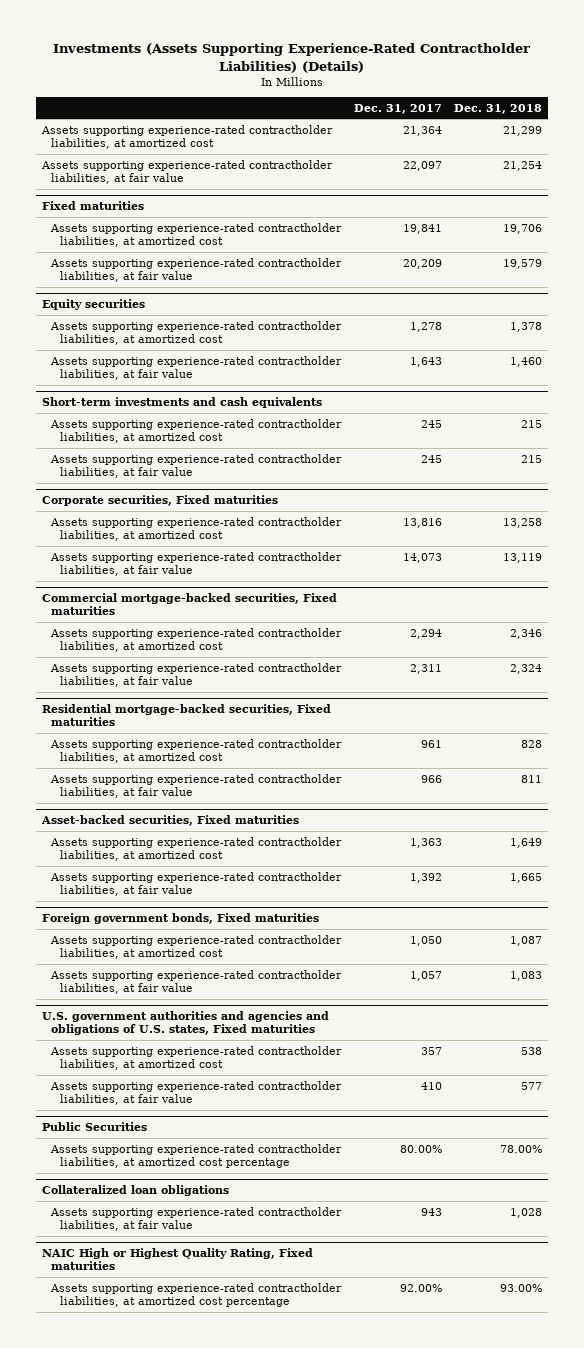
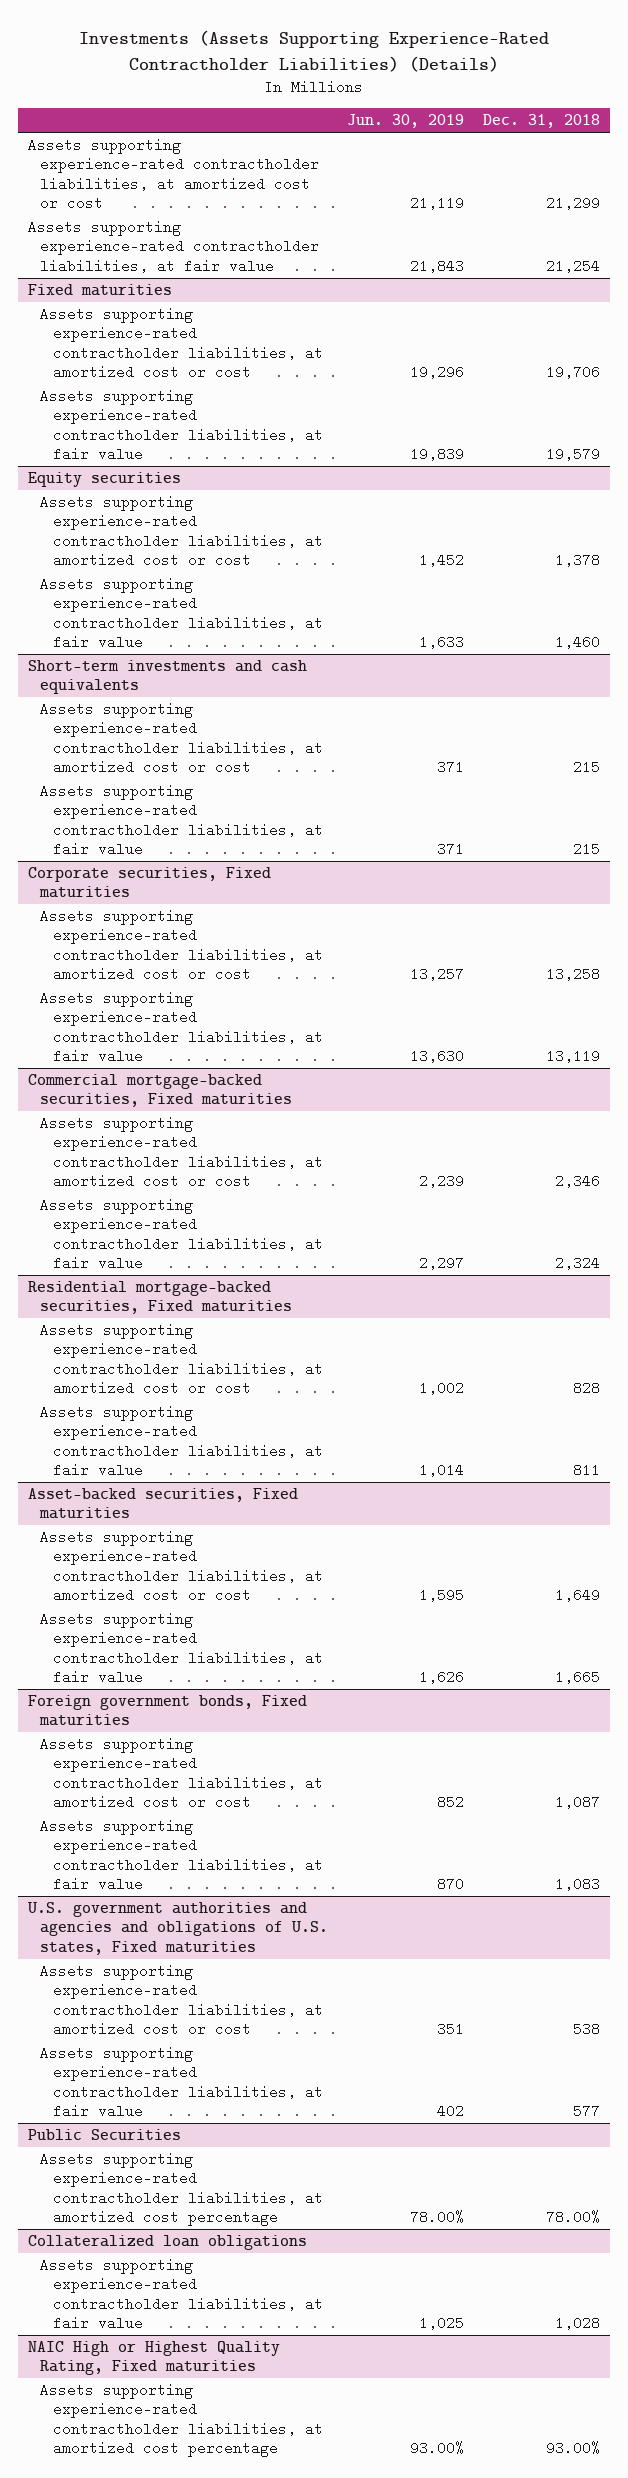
- | Dec. 31, 2017 | Dec. 31, 2018
+ | Jun. 30, 2019 | Dec. 31, 2018
- Assets supporting experience-rated contractholder liabilities, at amortized cost | 21,364 | 21,299
+ Assets supporting experience-rated contractholder liabilities, at amortized cost or cost | 21,119 | 21,299
@ Fixed maturities
- Assets supporting experience-rated contractholder liabilities, at amortized cost | 19,841 | 19,706
+ Assets supporting experience-rated contractholder liabilities, at amortized cost or cost | 19,296 | 19,706
@ Equity securities
- Assets supporting experience-rated contractholder liabilities, at amortized cost | 1,278 | 1,378
+ Assets supporting experience-rated contractholder liabilities, at amortized cost or cost | 1,452 | 1,378
@ Short-term investments and cash equivalents
- Assets supporting experience-rated contractholder liabilities, at amortized cost | 245 | 215
+ Assets supporting experience-rated contractholder liabilities, at amortized cost or cost | 371 | 215
@ Corporate securities, Fixed maturities
- Assets supporting experience-rated contractholder liabilities, at amortized cost | 13,816 | 13,258
+ Assets supporting experience-rated contractholder liabilities, at amortized cost or cost | 13,257 | 13,258
@ Commercial mortgage-backed securities, Fixed maturities
- Assets supporting experience-rated contractholder liabilities, at amortized cost | 2,294 | 2,346
+ Assets supporting experience-rated contractholder liabilities, at amortized cost or cost | 2,239 | 2,346
@ Residential mortgage-backed securities, Fixed maturities
- Assets supporting experience-rated contractholder liabilities, at amortized cost | 961 | 828
+ Assets supporting experience-rated contractholder liabilities, at amortized cost or cost | 1,002 | 828
@ Asset-backed securities, Fixed maturities
- Assets supporting experience-rated contractholder liabilities, at amortized cost | 1,363 | 1,649
+ Assets supporting experience-rated contractholder liabilities, at amortized cost or cost | 1,595 | 1,649
@ Foreign government bonds, Fixed maturities
- Assets supporting experience-rated contractholder liabilities, at amortized cost | 1,050 | 1,087
+ Assets supporting experience-rated contractholder liabilities, at amortized cost or cost | 852 | 1,087
@ U.S. government authorities and agencies and obligations of U.S. states, Fixed maturities
- Assets supporting experience-rated contractholder liabilities, at amortized cost | 357 | 538
+ Assets supporting experience-rated contractholder liabilities, at amortized cost or cost | 351 | 538

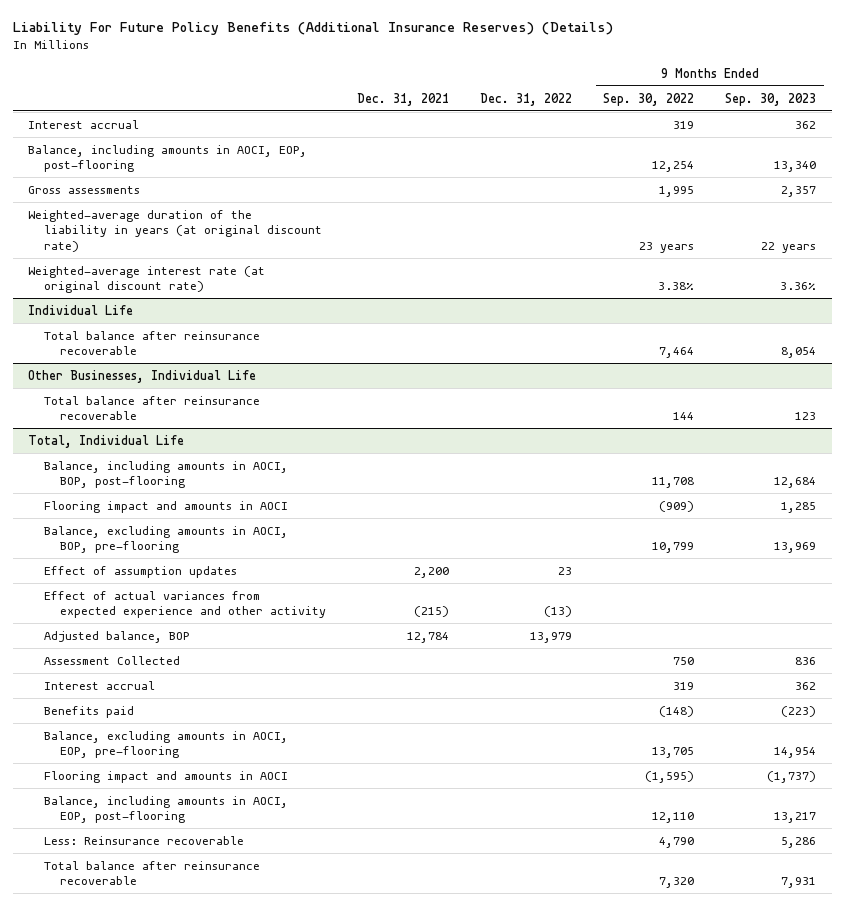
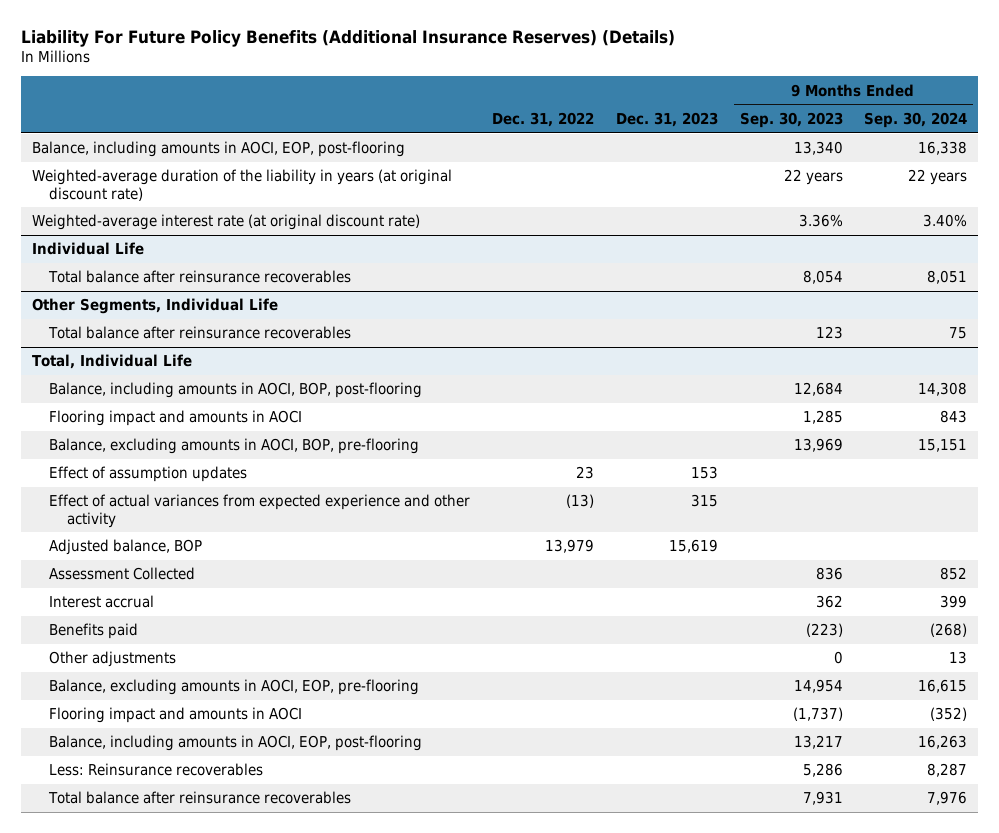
- | Dec. 31, 2021 | Dec. 31, 2022 | 9 Months Ended Sep. 30, 2022 | 9 Months Ended Sep. 30, 2023
+ | Dec. 31, 2022 | Dec. 31, 2023 | 9 Months Ended Sep. 30, 2023 | 9 Months Ended Sep. 30, 2024
- Interest accrual | | | 319 | 362
- Gross assessments | | | 1,995 | 2,357
@ Individual Life
- Total balance after reinsurance recoverable | | | 7,464 | 8,054
- Other Businesses, Individual Life
- Total balance after reinsurance recoverable | | | 144 | 123
@ Individual Life
+ Total balance after reinsurance recoverables | | | 8,054 | 8,051
+ Other Segments, Individual Life
+ Total balance after reinsurance recoverables | | | 123 | 75
@ Total, Individual Life
+ Other adjustments | | | 0 | 13
- Less: Reinsurance recoverable | | | 4,790 | 5,286
- Total balance after reinsurance recoverable | | | 7,320 | 7,931
+ Less: Reinsurance recoverables | | | 5,286 | 8,287
+ Total balance after reinsurance recoverables | | | 7,931 | 7,976

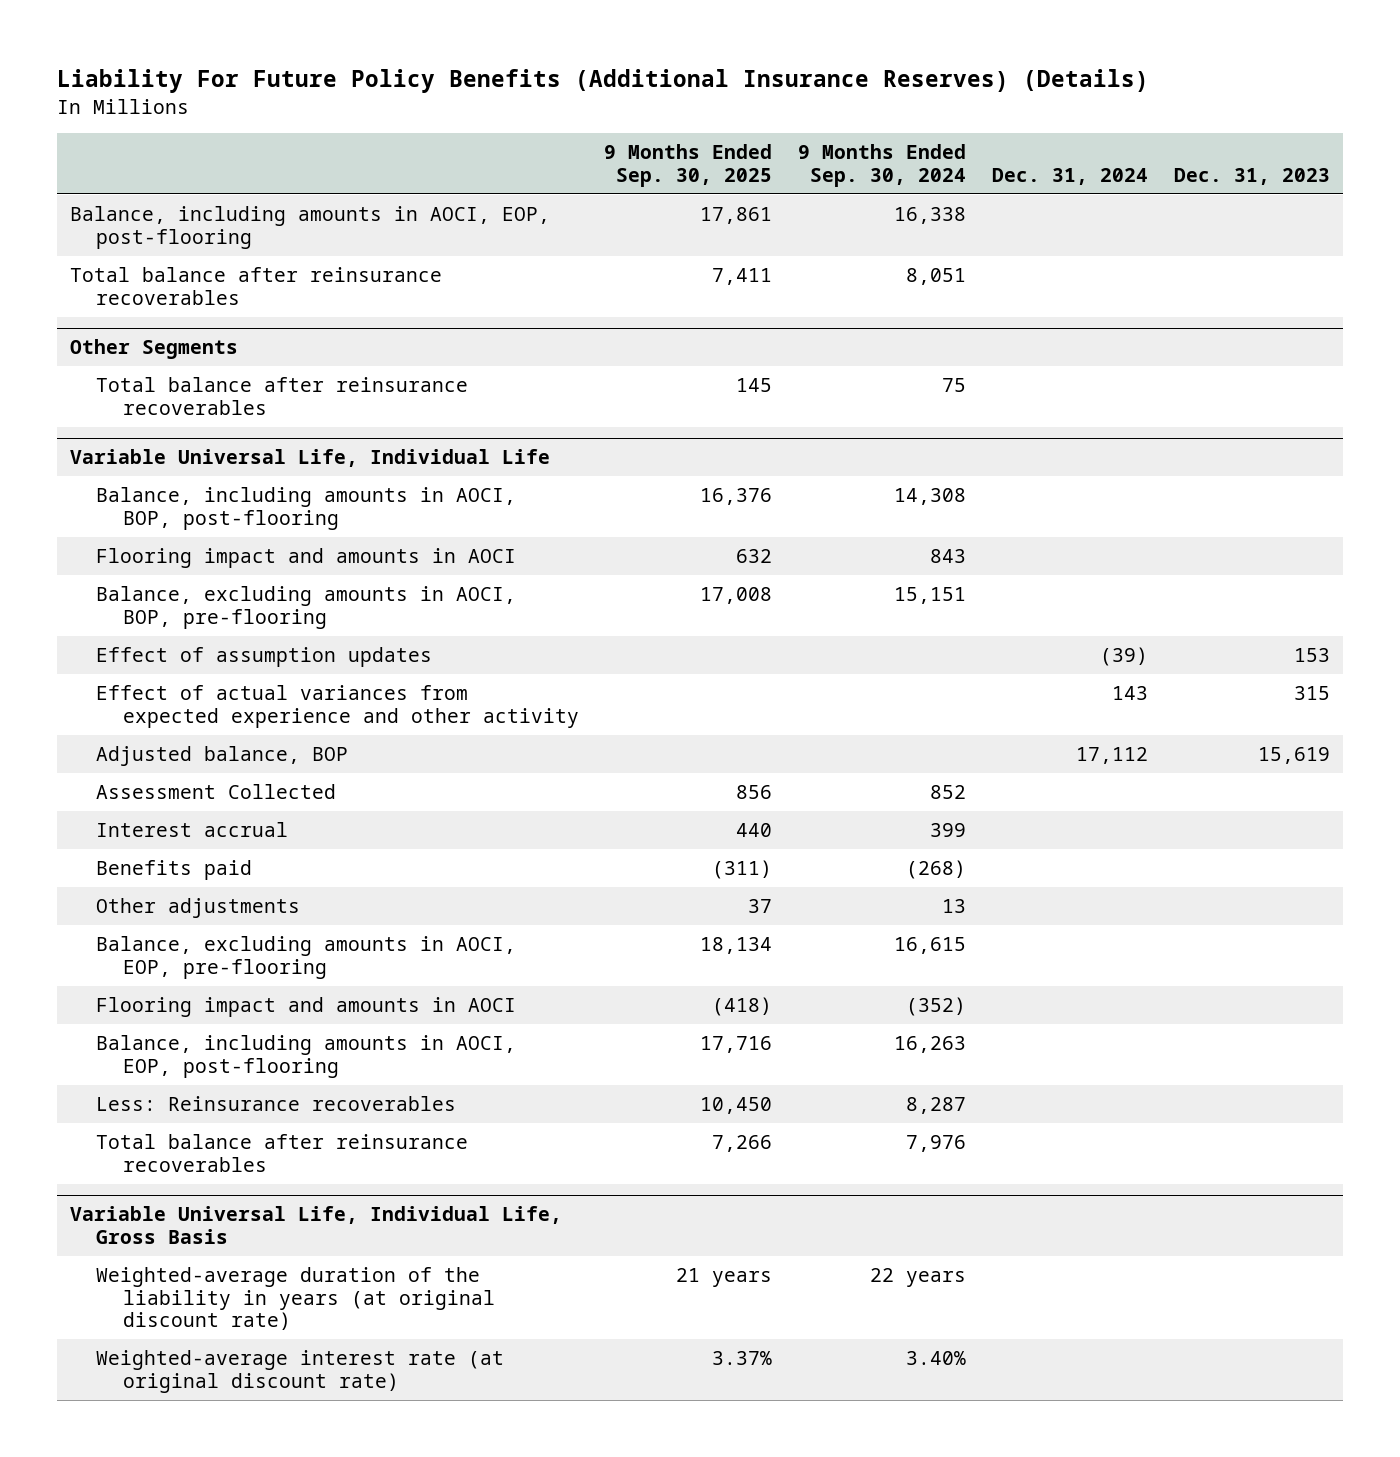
- | Dec. 31, 2022 | Dec. 31, 2023 | 9 Months Ended Sep. 30, 2023 | 9 Months Ended Sep. 30, 2024
+ | 9 Months Ended Sep. 30, 2025 | 9 Months Ended Sep. 30, 2024 | Dec. 31, 2024 | Dec. 31, 2023
- Weighted-average duration of the liability in years (at original discount rate) | | | 22 years | 22 years
- Weighted-average interest rate (at original discount rate) | | | 3.36% | 3.40%
- Individual Life
- Other Segments, Individual Life
+ Other Segments
- Total, Individual Life
+ Variable Universal Life, Individual Life
+ Variable Universal Life, Individual Life, Gross Basis
+ Weighted-average duration of the liability in years (at original discount rate) | 21 years | 22 years | |
+ Weighted-average interest rate (at original discount rate) | 3.37% | 3.40% | |

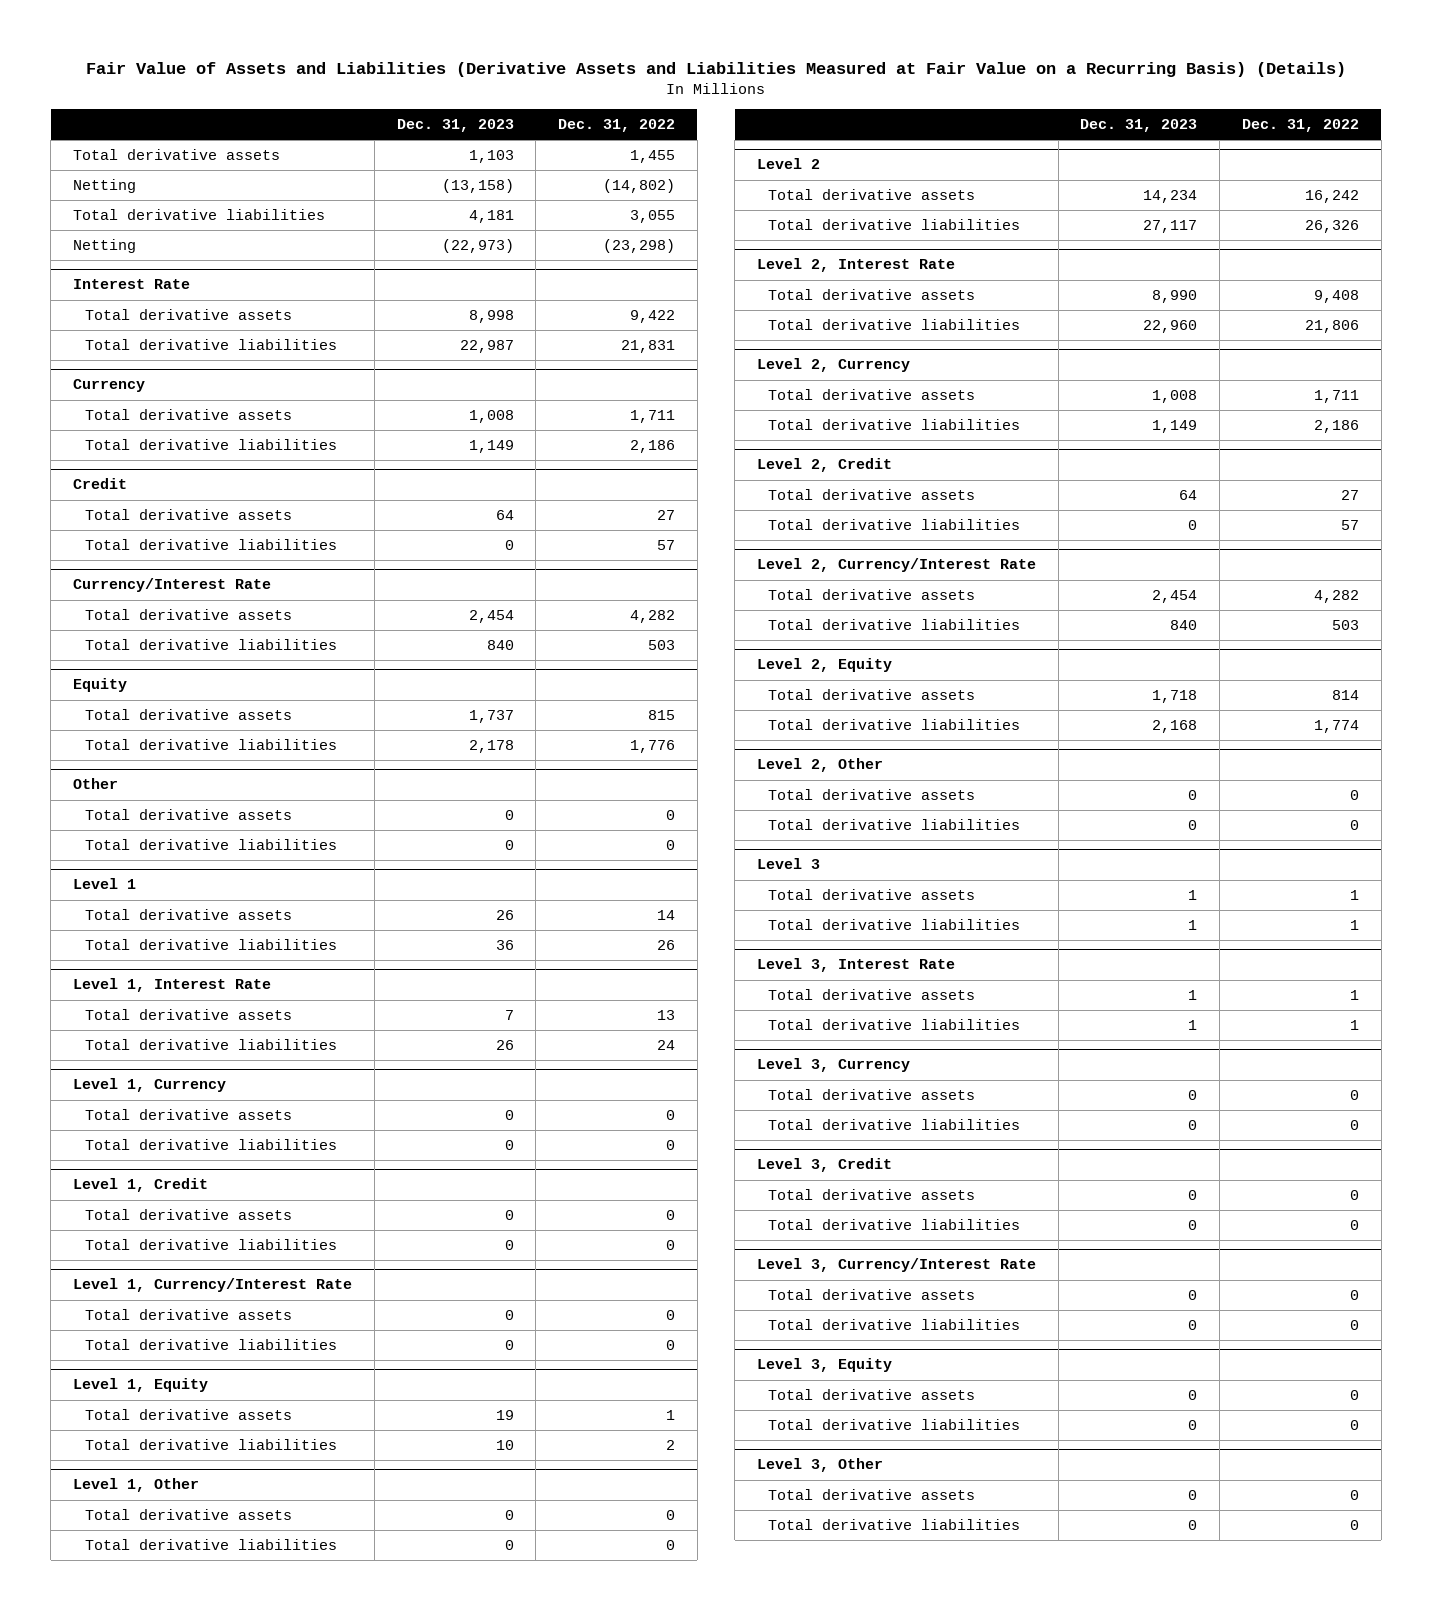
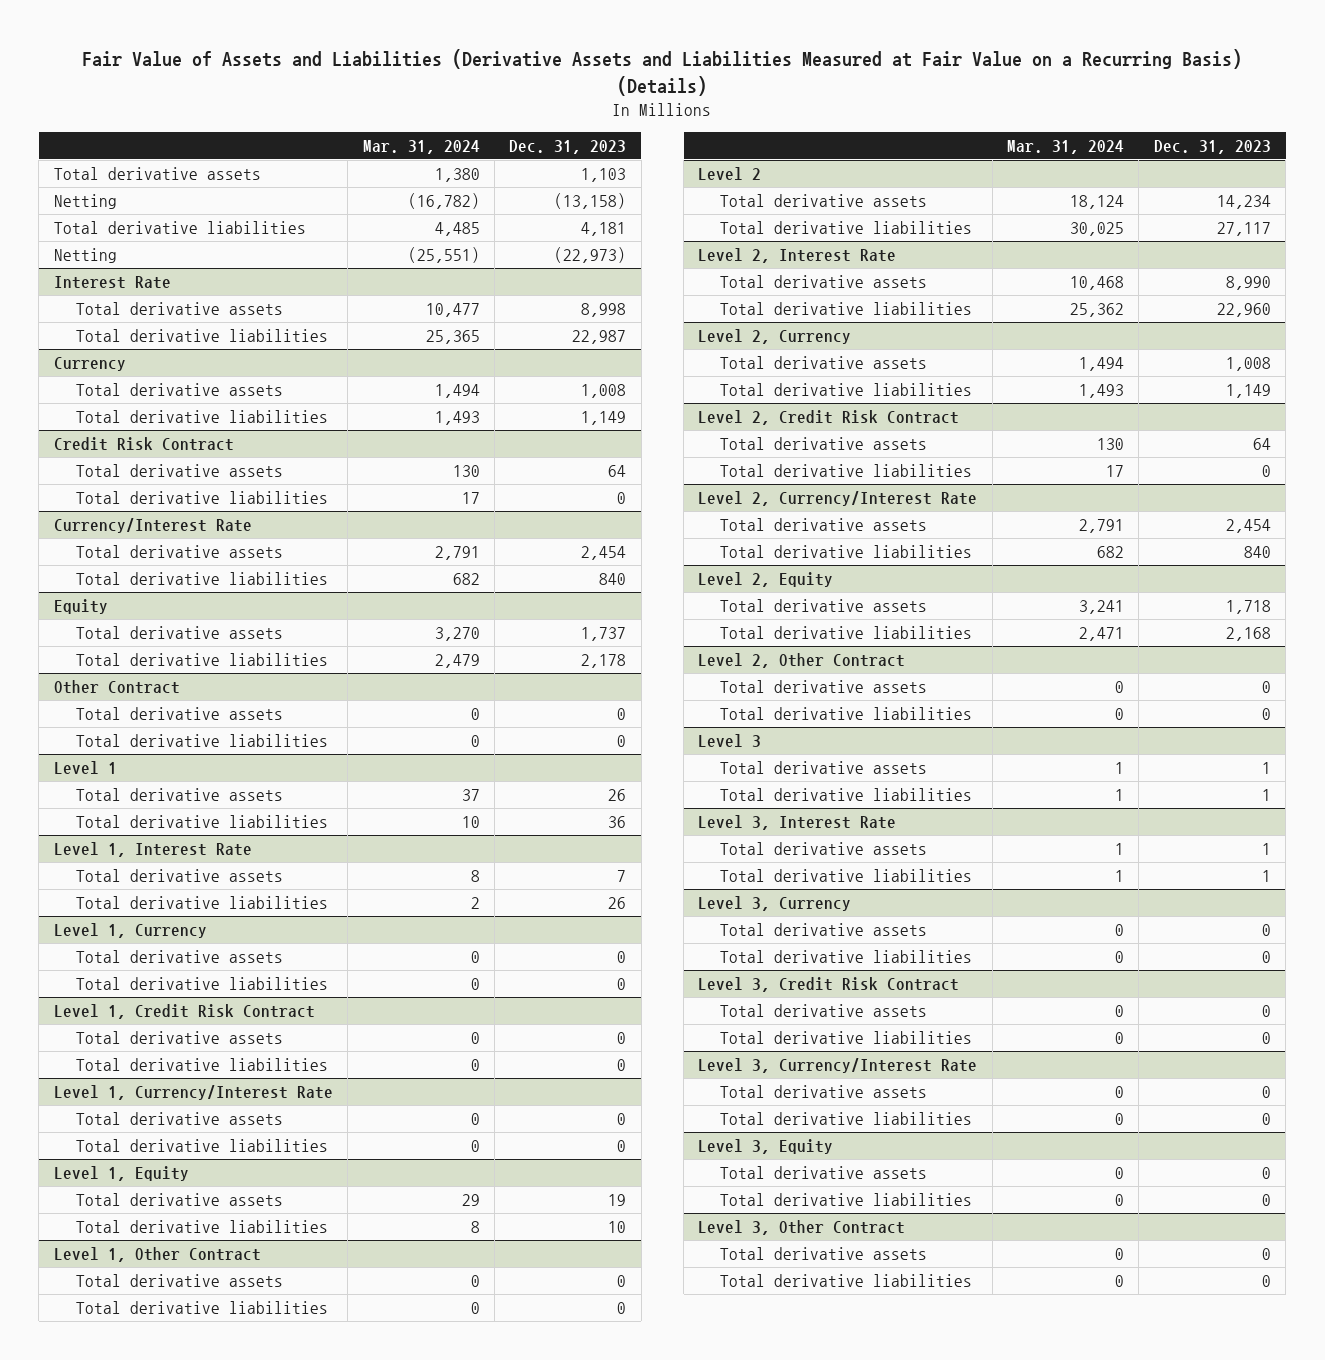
- | Dec. 31, 2023 | Dec. 31, 2022
+ | Mar. 31, 2024 | Dec. 31, 2023
- Credit
+ Credit Risk Contract
- Other
+ Other Contract
- Level 1, Credit
+ Level 1, Credit Risk Contract
- Level 1, Other
+ Level 1, Other Contract
- Level 2, Credit
+ Level 2, Credit Risk Contract
- Level 2, Other
+ Level 2, Other Contract
- Level 3, Credit
+ Level 3, Credit Risk Contract
- Level 3, Other
+ Level 3, Other Contract

